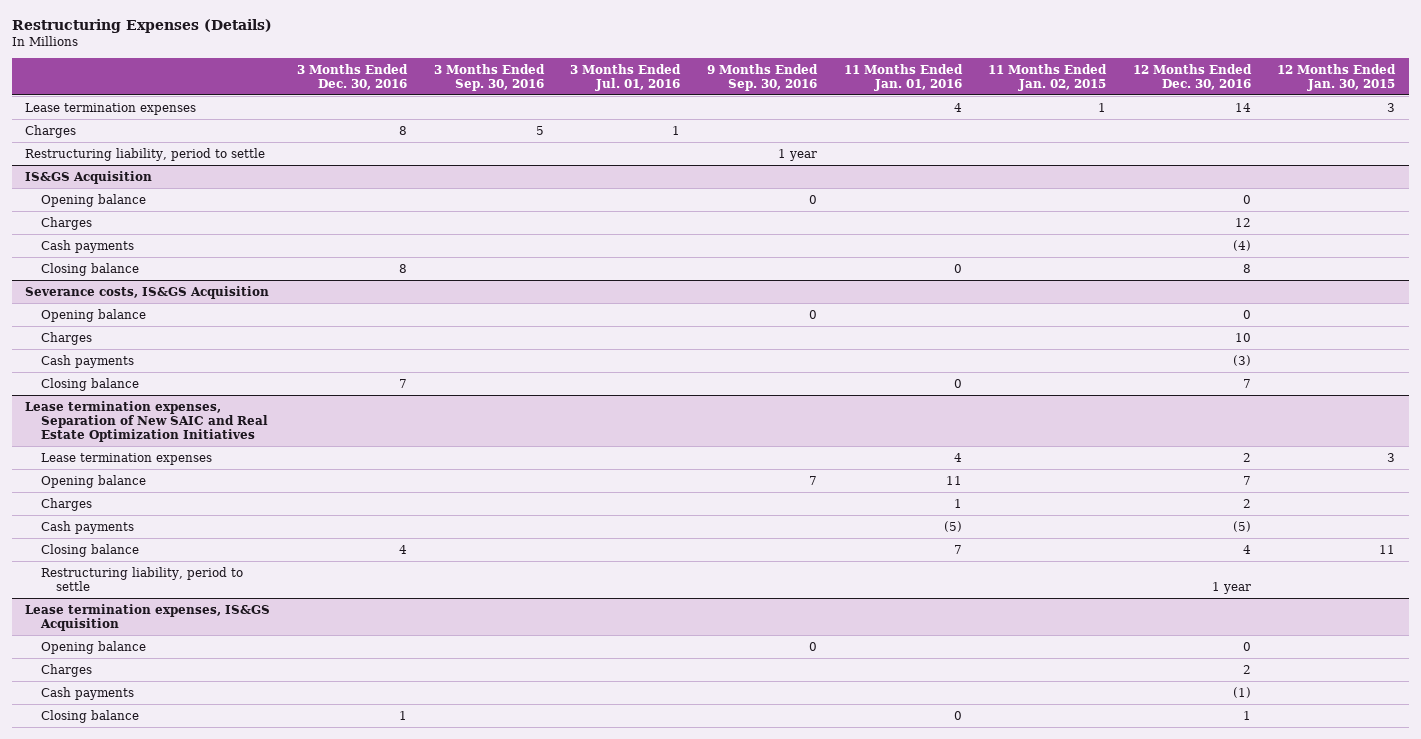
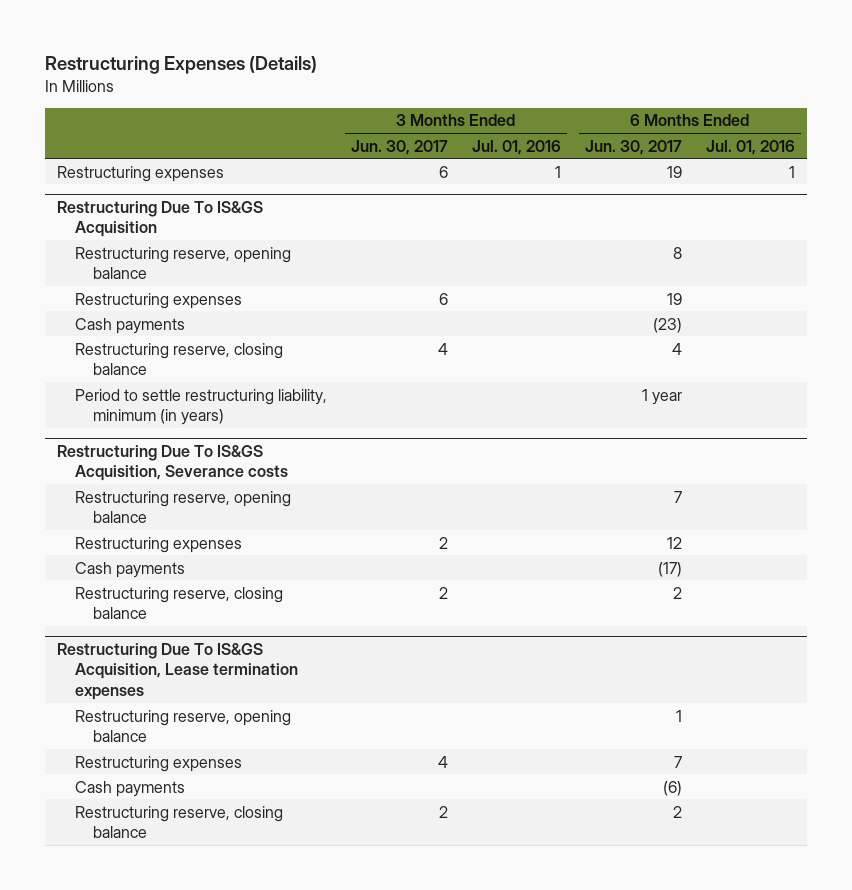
- | 3 Months Ended Dec. 30, 2016 | 3 Months Ended Sep. 30, 2016 | 3 Months Ended Jul. 01, 2016 | 9 Months Ended Sep. 30, 2016 | 11 Months Ended Jan. 01, 2016 | 11 Months Ended Jan. 02, 2015 | 12 Months Ended Dec. 30, 2016 | 12 Months Ended Jan. 30, 2015
+ | 3 Months Ended Jun. 30, 2017 | 3 Months Ended Jul. 01, 2016 | 6 Months Ended Jun. 30, 2017 | 6 Months Ended Jul. 01, 2016
- Lease termination expenses | | | | | 4 | 1 | 14 | 3
- Charges | 8 | 5 | 1 | | | | |
- Restructuring liability, period to settle | | | | 1 year | | | |
- IS&GS Acquisition
- Opening balance | | | | 0 | | | 0 |
- Charges | | | | | | | 12 |
+ Restructuring expenses | 6 | 1 | 19 | 1
+ Restructuring Due To IS&GS Acquisition
+ Restructuring reserve, opening balance | | | 8 |
+ Restructuring expenses | 6 | | 19 |
- Closing balance | 8 | | | | 0 | | 8 |
- Severance costs, IS&GS Acquisition
- Opening balance | | | | 0 | | | 0 |
- Charges | | | | | | | 10 |
+ Restructuring reserve, closing balance | 4 | | 4 |
+ Period to settle restructuring liability, minimum (in years) | | | 1 year |
+ Restructuring Due To IS&GS Acquisition, Severance costs
+ Restructuring reserve, opening balance | | | 7 |
+ Restructuring expenses | 2 | | 12 |
- Closing balance | 7 | | | | 0 | | 7 |
- Lease termination expenses, Separation of New SAIC and Real Estate Optimization Initiatives
- Lease termination expenses | | | | | 4 | | 2 | 3
- Opening balance | | | | 7 | 11 | | 7 |
- Charges | | | | | 1 | | 2 |
- Cash payments | | | | | (5) | | (5) |
- Closing balance | 4 | | | | 7 | | 4 | 11
- Restructuring liability, period to settle | | | | | | | 1 year |
- Lease termination expenses, IS&GS Acquisition
- Opening balance | | | | 0 | | | 0 |
- Charges | | | | | | | 2 |
+ Restructuring reserve, closing balance | 2 | | 2 |
+ Restructuring Due To IS&GS Acquisition, Lease termination expenses
+ Restructuring reserve, opening balance | | | 1 |
+ Restructuring expenses | 4 | | 7 |
- Closing balance | 1 | | | | 0 | | 1 |
+ Restructuring reserve, closing balance | 2 | | 2 |

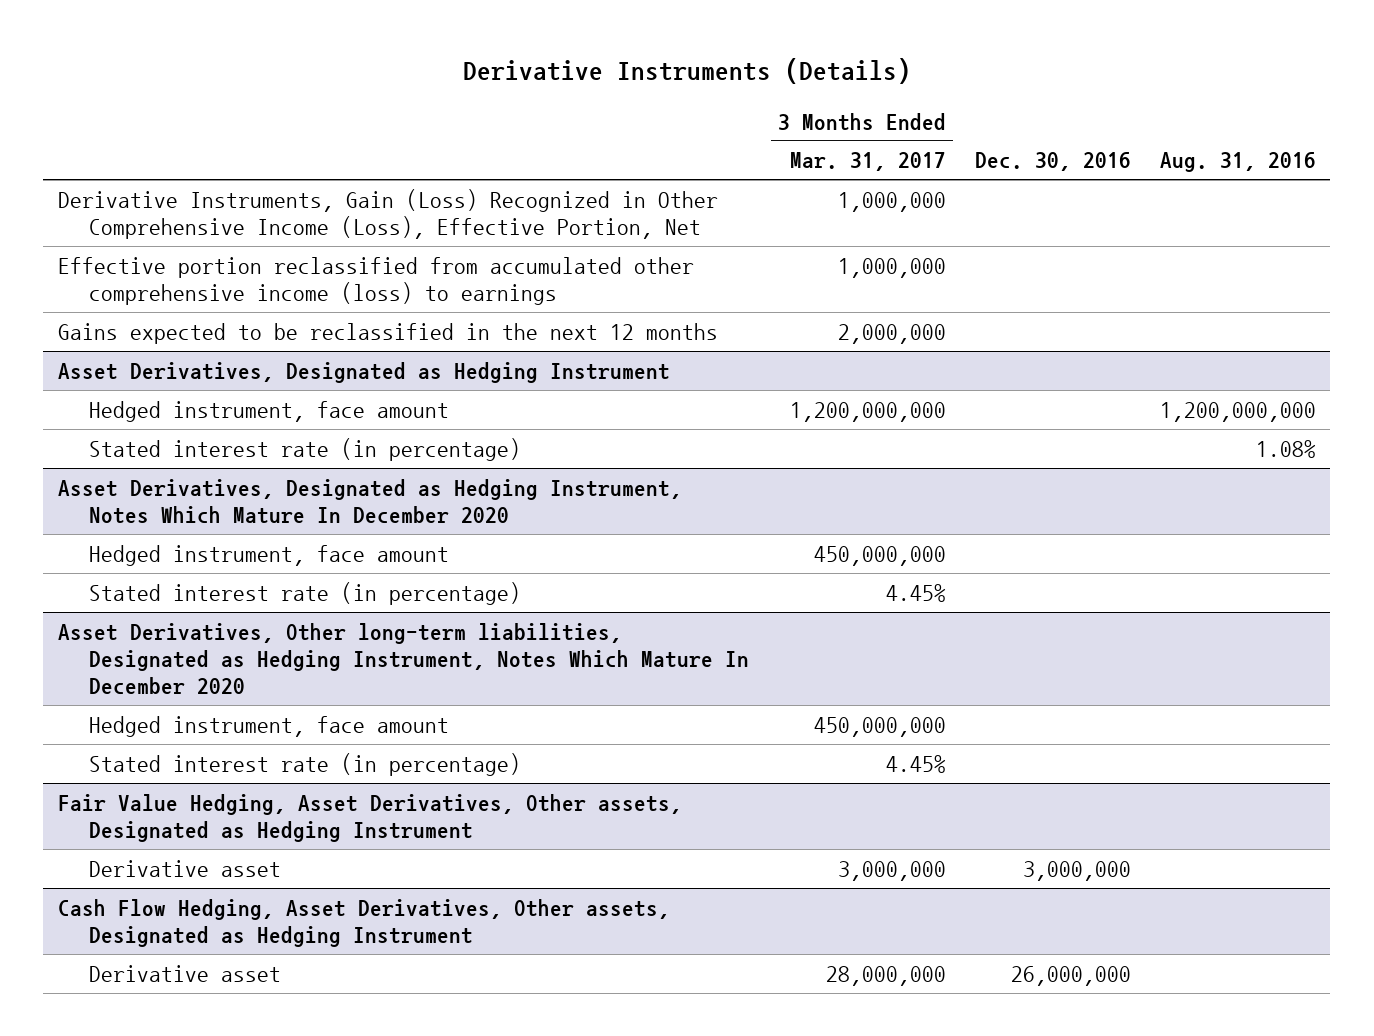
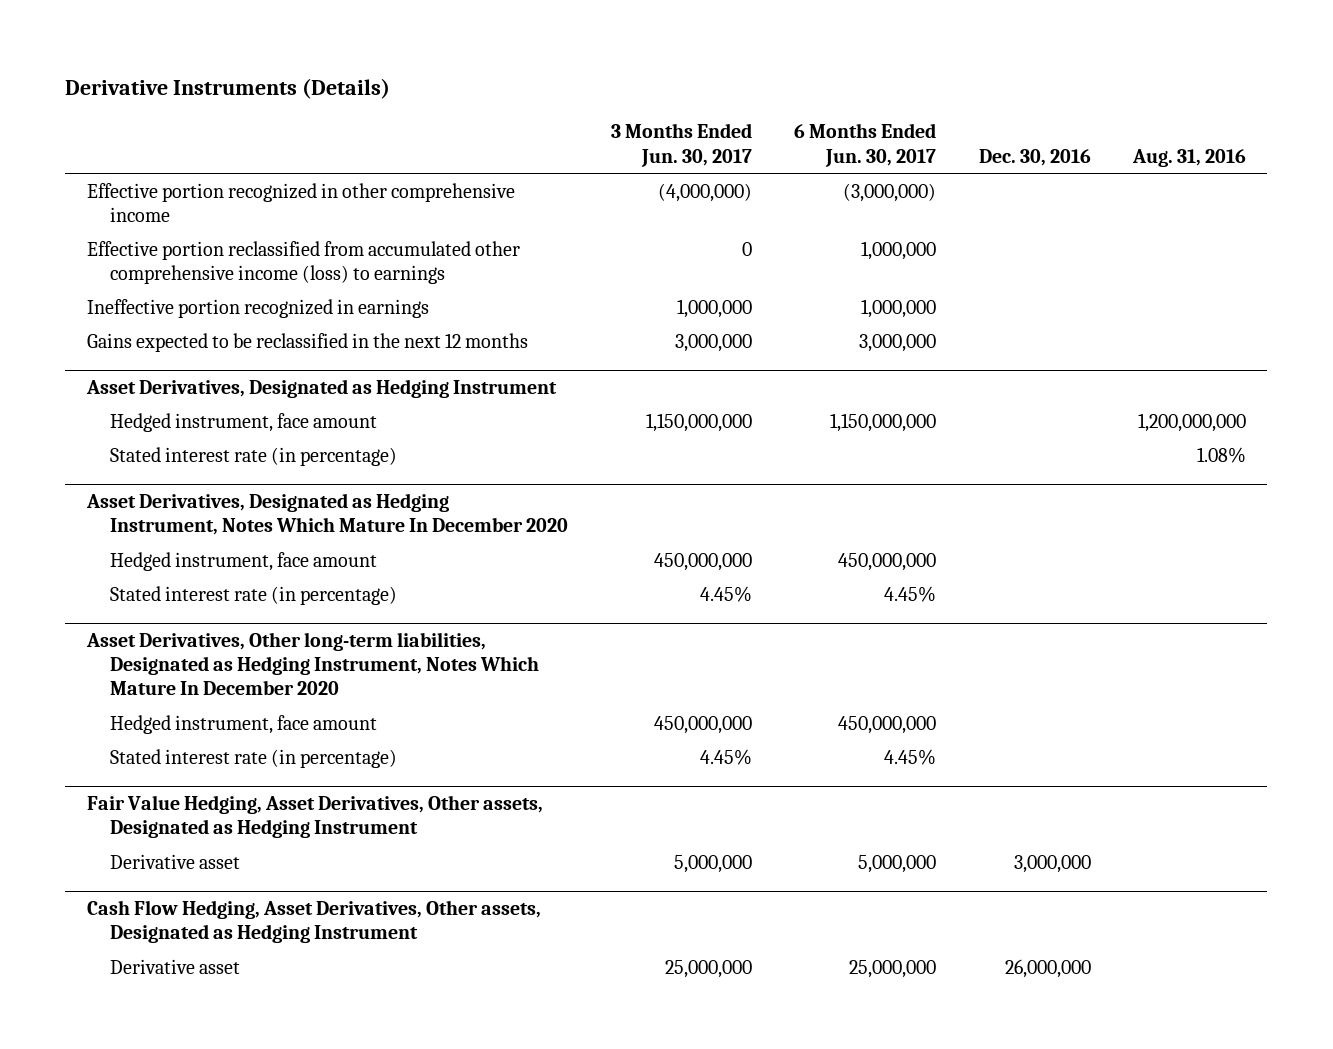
- | 3 Months Ended Mar. 31, 2017 | Dec. 30, 2016 | Aug. 31, 2016
+ | 3 Months Ended Jun. 30, 2017 | 6 Months Ended Jun. 30, 2017 | Dec. 30, 2016 | Aug. 31, 2016
- Derivative Instruments, Gain (Loss) Recognized in Other Comprehensive Income (Loss), Effective Portion, Net | 1,000,000 | |
+ Effective portion recognized in other comprehensive income | (4,000,000) | (3,000,000) | |
+ Ineffective portion recognized in earnings | 1,000,000 | 1,000,000 | |

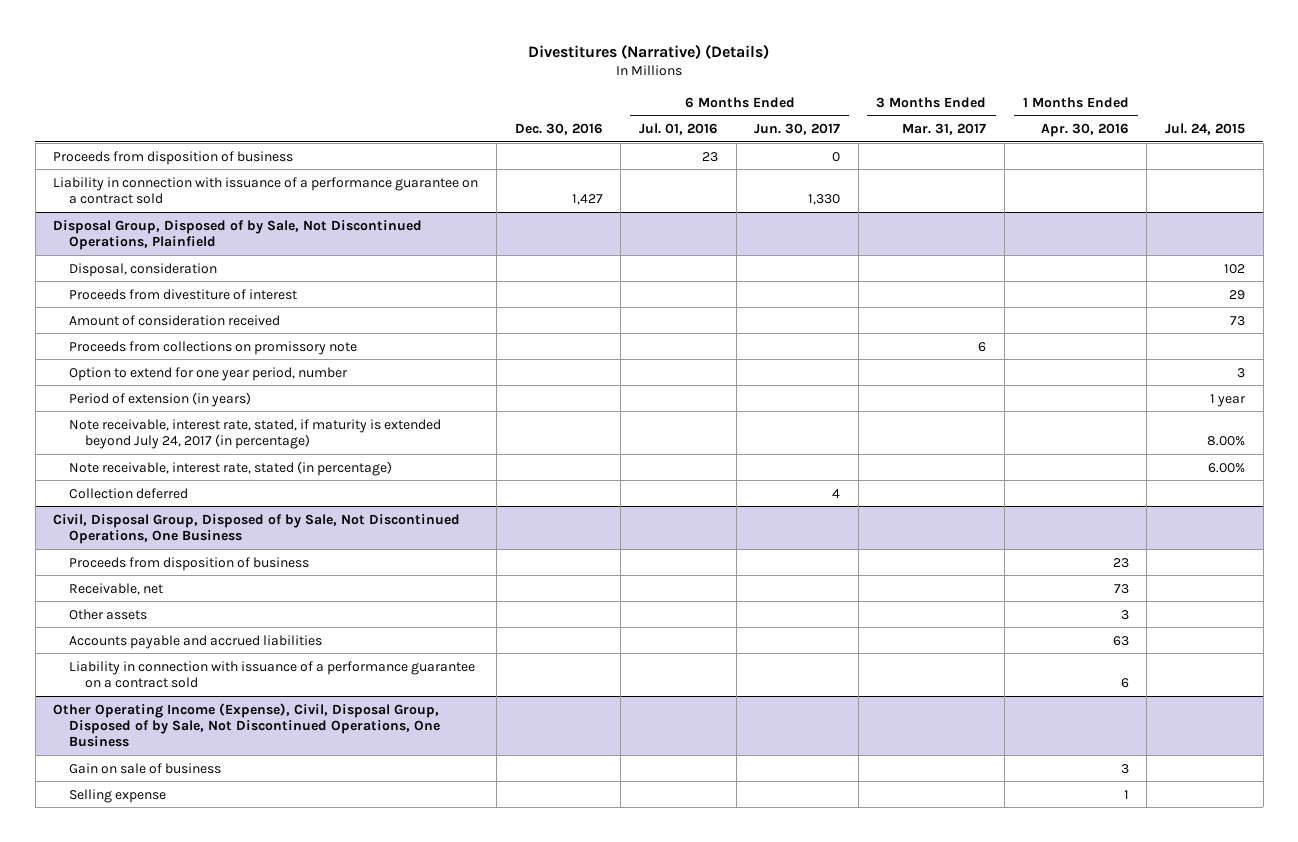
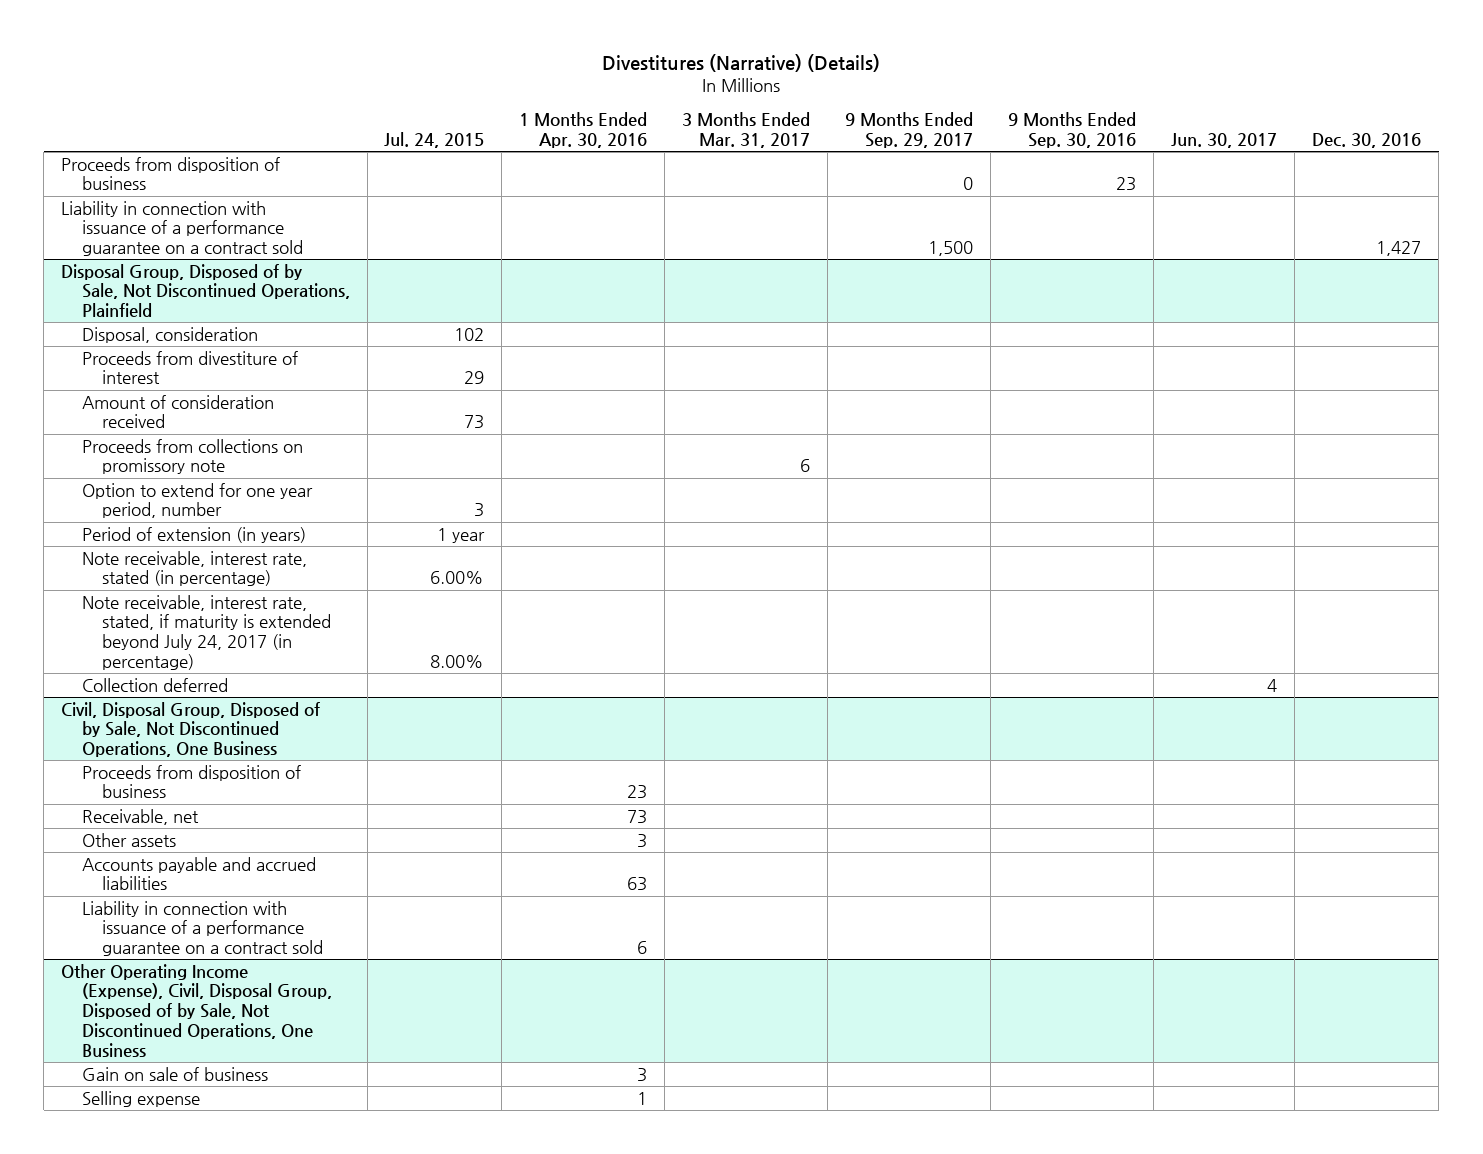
- | Dec. 30, 2016 | 6 Months Ended Jul. 01, 2016 | 6 Months Ended Jun. 30, 2017 | 3 Months Ended Mar. 31, 2017 | 1 Months Ended Apr. 30, 2016 | Jul. 24, 2015
+ | Jul. 24, 2015 | 1 Months Ended Apr. 30, 2016 | 3 Months Ended Mar. 31, 2017 | 9 Months Ended Sep. 29, 2017 | 9 Months Ended Sep. 30, 2016 | Jun. 30, 2017 | Dec. 30, 2016
@ Disposal Group, Disposed of by Sale, Not Discontinued Operations, Plainfield
moved down: Note receivable, interest rate, stated, if maturity is extended beyond July 24, 2017 (in percentage) | 8.00% | | | | | |

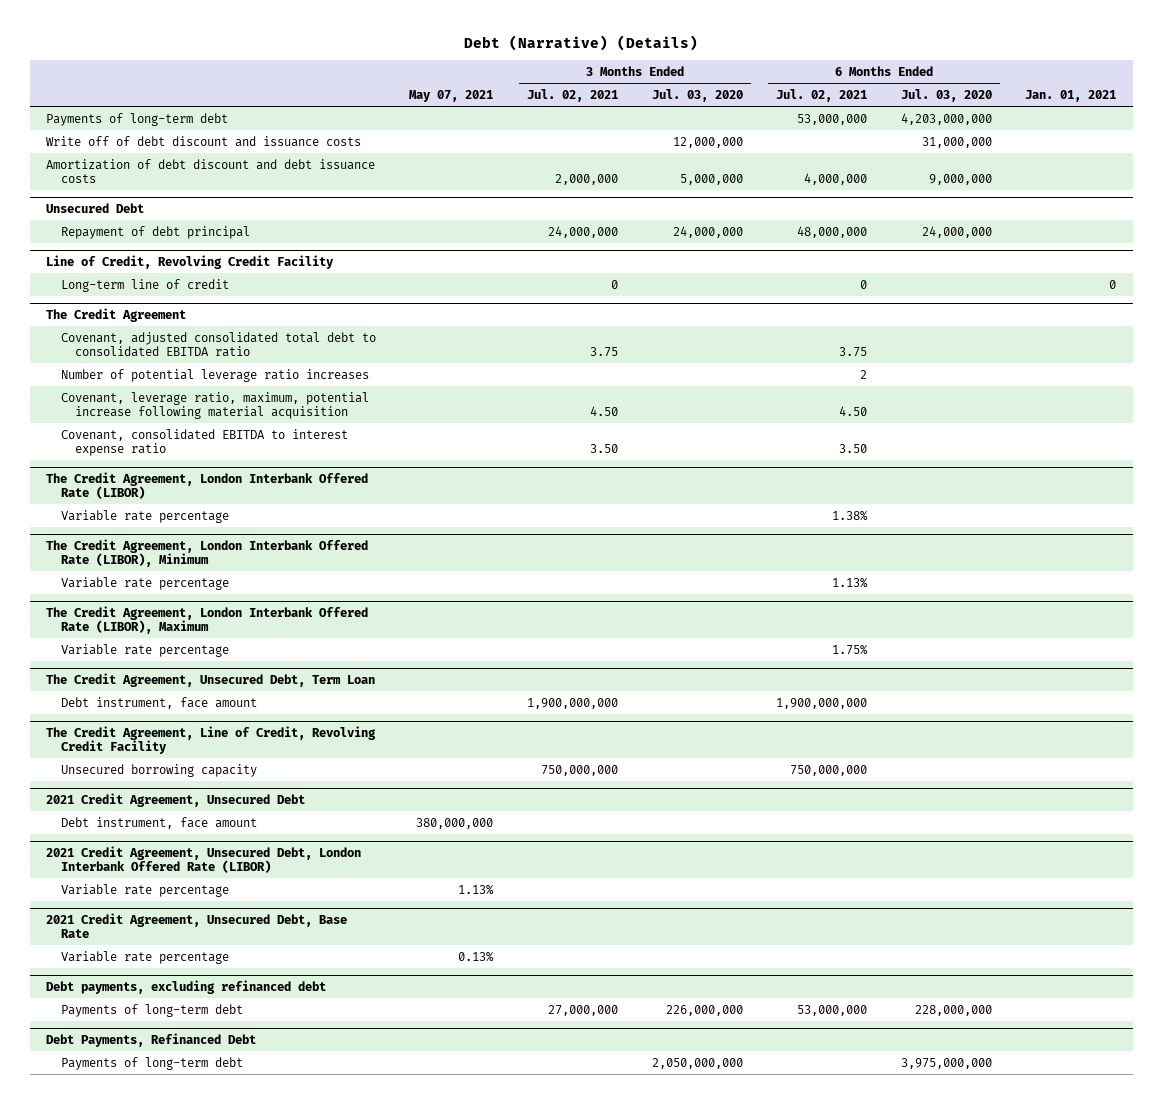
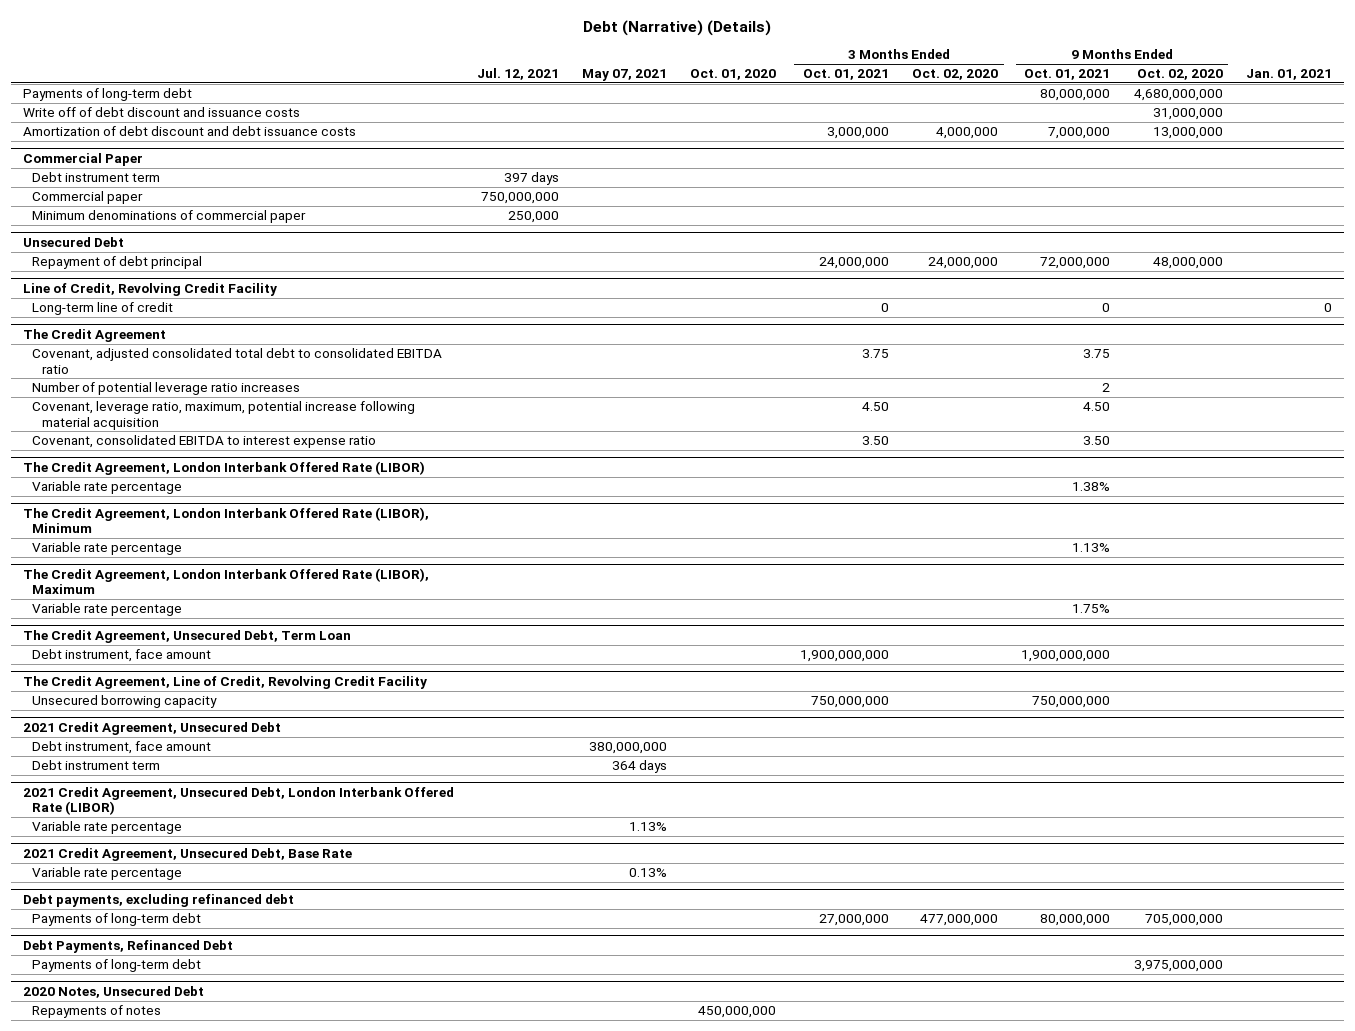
- | May 07, 2021 | 3 Months Ended Jul. 02, 2021 | 3 Months Ended Jul. 03, 2020 | 6 Months Ended Jul. 02, 2021 | 6 Months Ended Jul. 03, 2020 | Jan. 01, 2021
+ | Jul. 12, 2021 | May 07, 2021 | Oct. 01, 2020 | 3 Months Ended Oct. 01, 2021 | 3 Months Ended Oct. 02, 2020 | 9 Months Ended Oct. 01, 2021 | 9 Months Ended Oct. 02, 2020 | Jan. 01, 2021
+ Commercial Paper
+ Debt instrument term | 397 days | | | | | | |
+ Commercial paper | 750,000,000 | | | | | | |
+ Minimum denominations of commercial paper | 250,000 | | | | | | |
@ 2021 Credit Agreement, Unsecured Debt
+ Debt instrument term | | 364 days | | | | | |
+ 2020 Notes, Unsecured Debt
+ Repayments of notes | | | 450,000,000 | | | | |

